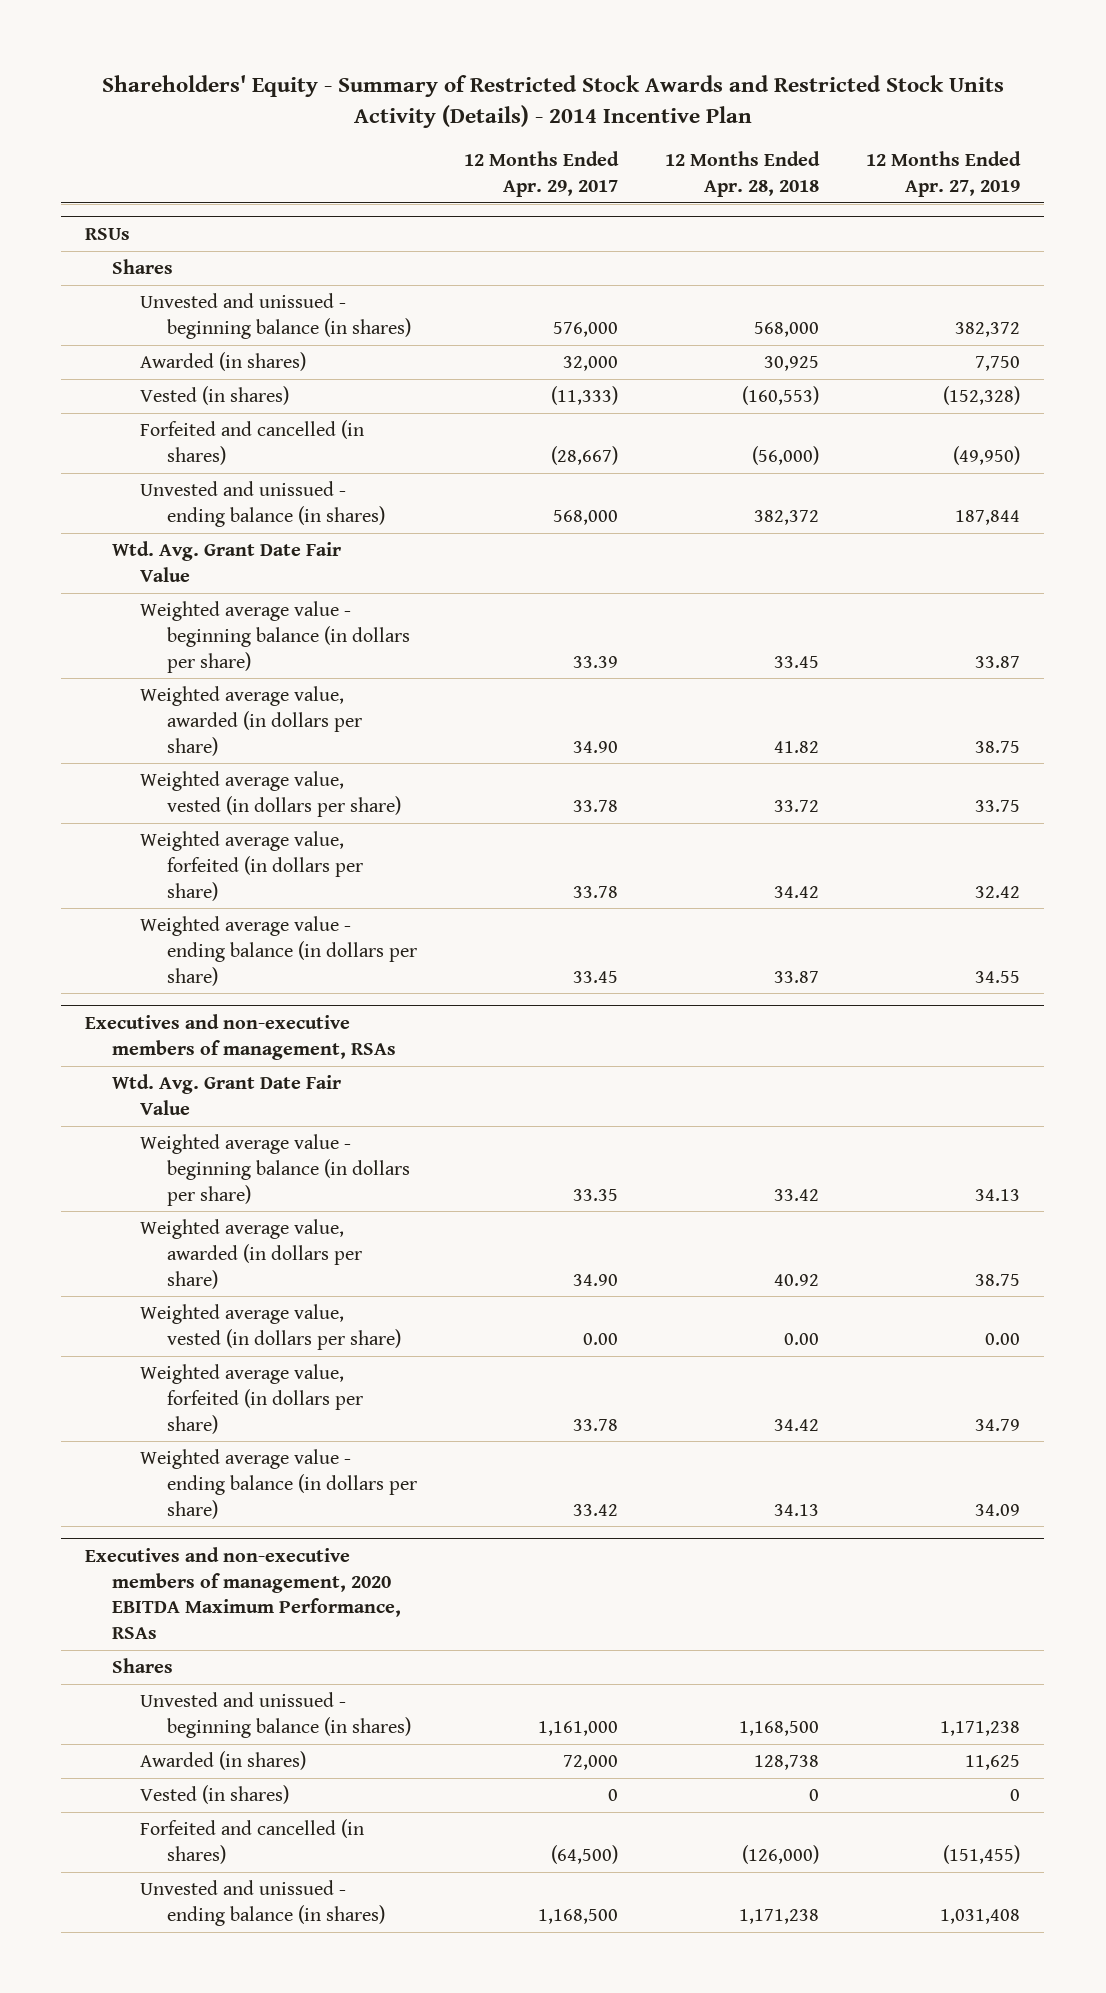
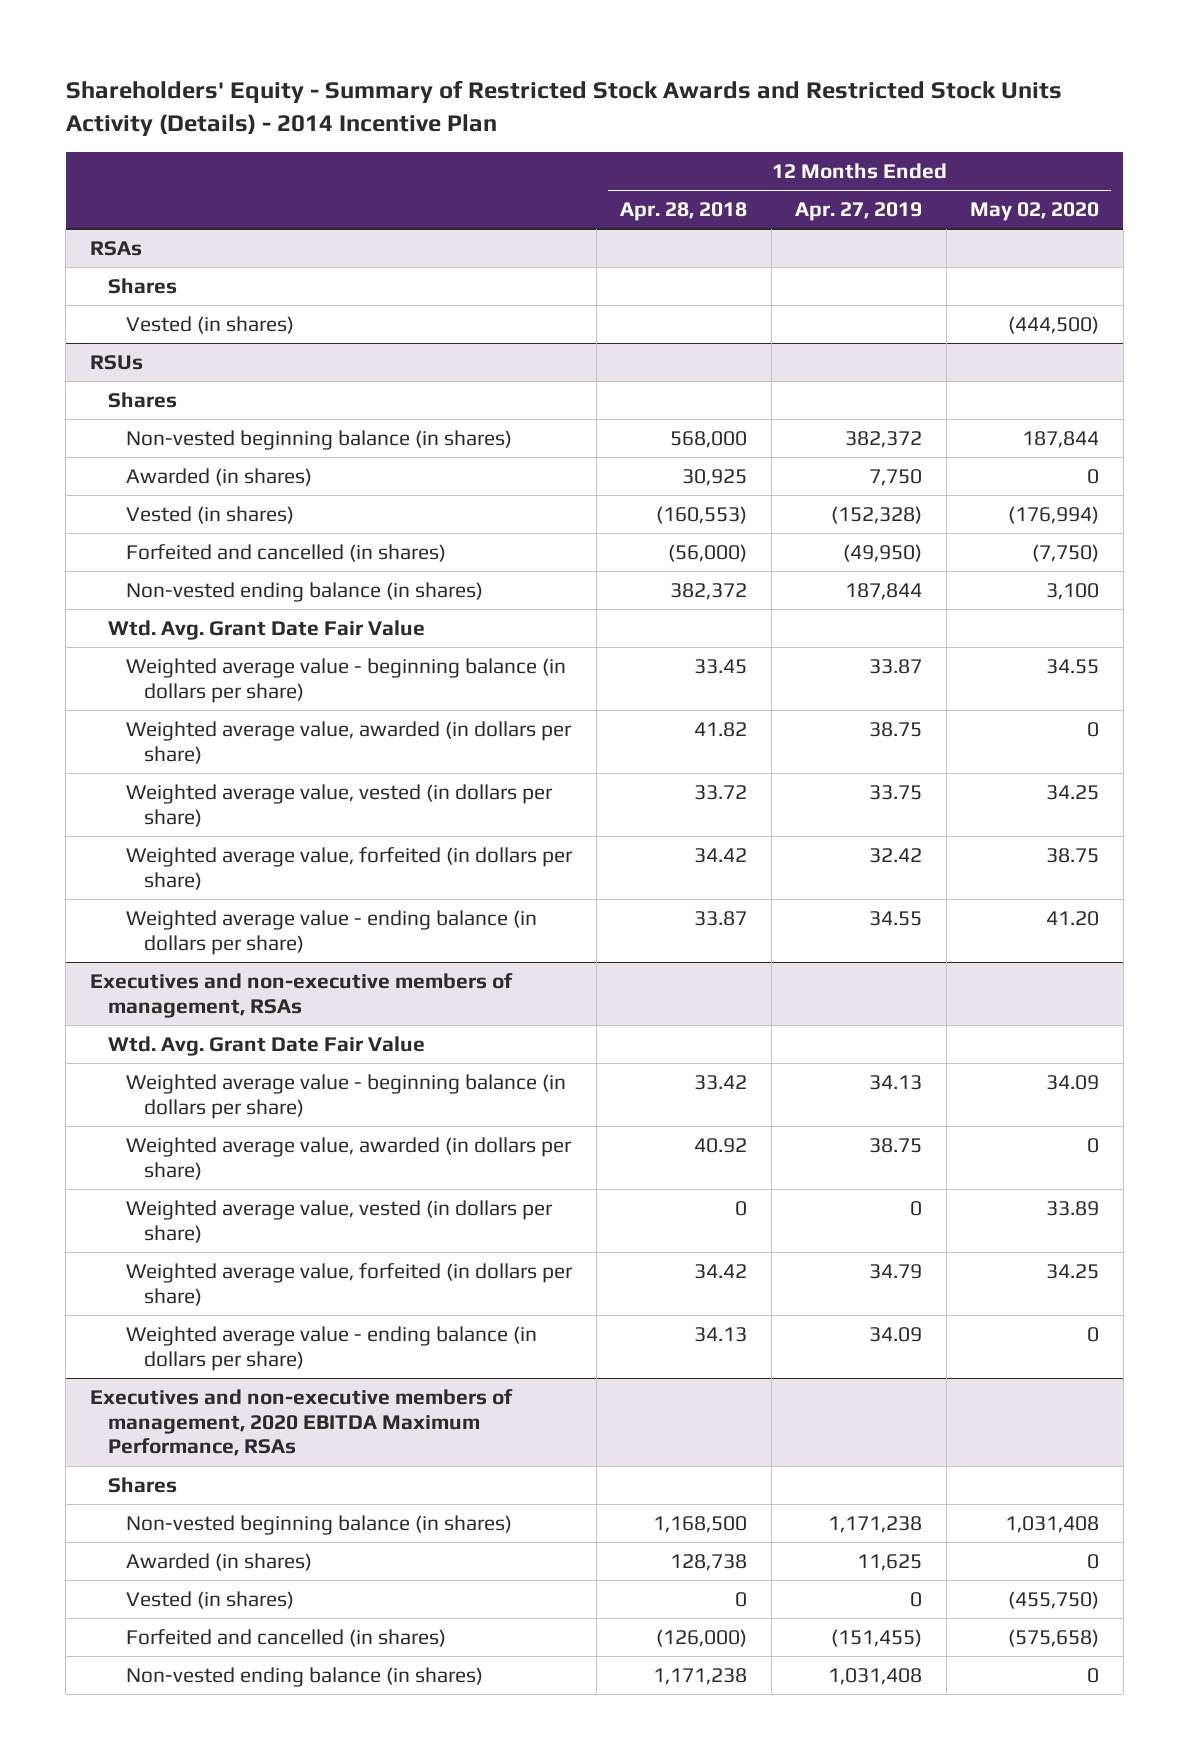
- | 12 Months Ended Apr. 29, 2017 | 12 Months Ended Apr. 28, 2018 | 12 Months Ended Apr. 27, 2019
+ | 12 Months Ended Apr. 28, 2018 | 12 Months Ended Apr. 27, 2019 | 12 Months Ended May 02, 2020
+ RSAs
+ Shares
+ Vested (in shares) | | | (444,500)
@ RSUs
- Unvested and unissued - beginning balance (in shares) | 576,000 | 568,000 | 382,372
+ Non-vested beginning balance (in shares) | 568,000 | 382,372 | 187,844
- Unvested and unissued - ending balance (in shares) | 568,000 | 382,372 | 187,844
+ Non-vested ending balance (in shares) | 382,372 | 187,844 | 3,100
@ Executives and non-executive members of management, RSAs
- Weighted average value, vested (in dollars per share) | 0.00 | 0.00 | 0.00
+ Weighted average value, vested (in dollars per share) | 0 | 0 | 33.89
@ Executives and non-executive members of management, 2020 EBITDA Maximum Performance, RSAs
- Unvested and unissued - beginning balance (in shares) | 1,161,000 | 1,168,500 | 1,171,238
+ Non-vested beginning balance (in shares) | 1,168,500 | 1,171,238 | 1,031,408
- Unvested and unissued - ending balance (in shares) | 1,168,500 | 1,171,238 | 1,031,408
+ Non-vested ending balance (in shares) | 1,171,238 | 1,031,408 | 0

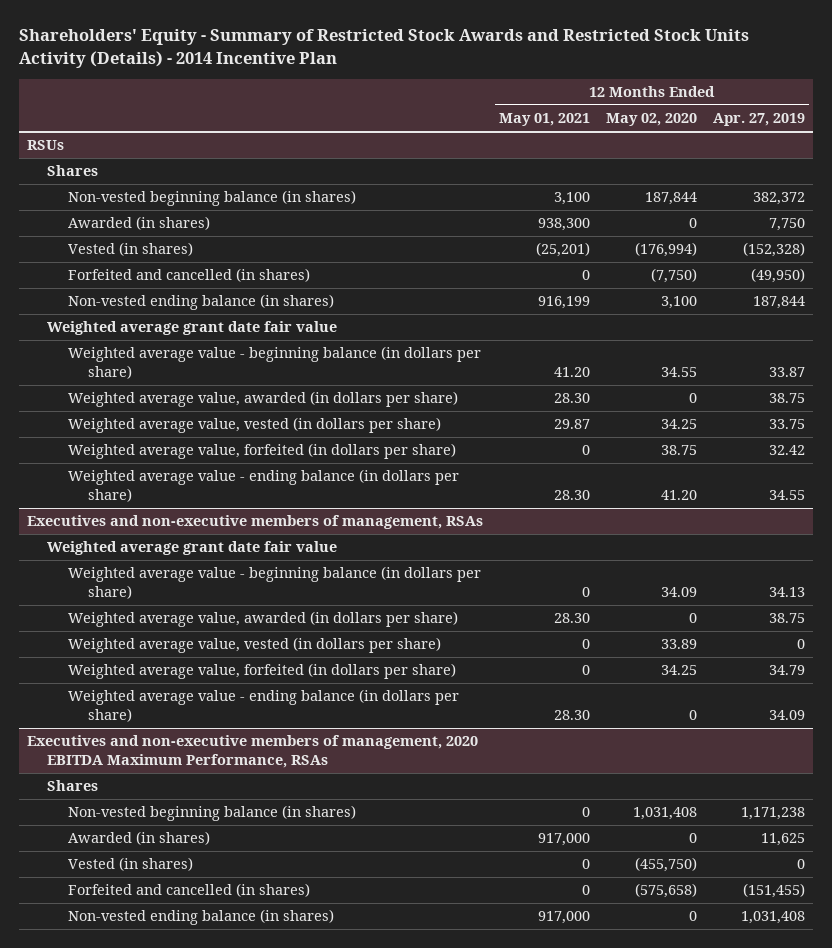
- | 12 Months Ended Apr. 28, 2018 | 12 Months Ended Apr. 27, 2019 | 12 Months Ended May 02, 2020
+ | 12 Months Ended May 01, 2021 | 12 Months Ended May 02, 2020 | 12 Months Ended Apr. 27, 2019
- RSAs
- Shares
- Vested (in shares) | | | (444,500)
@ RSUs
- Wtd. Avg. Grant Date Fair Value
+ Weighted average grant date fair value
@ Executives and non-executive members of management, RSAs
- Wtd. Avg. Grant Date Fair Value
+ Weighted average grant date fair value

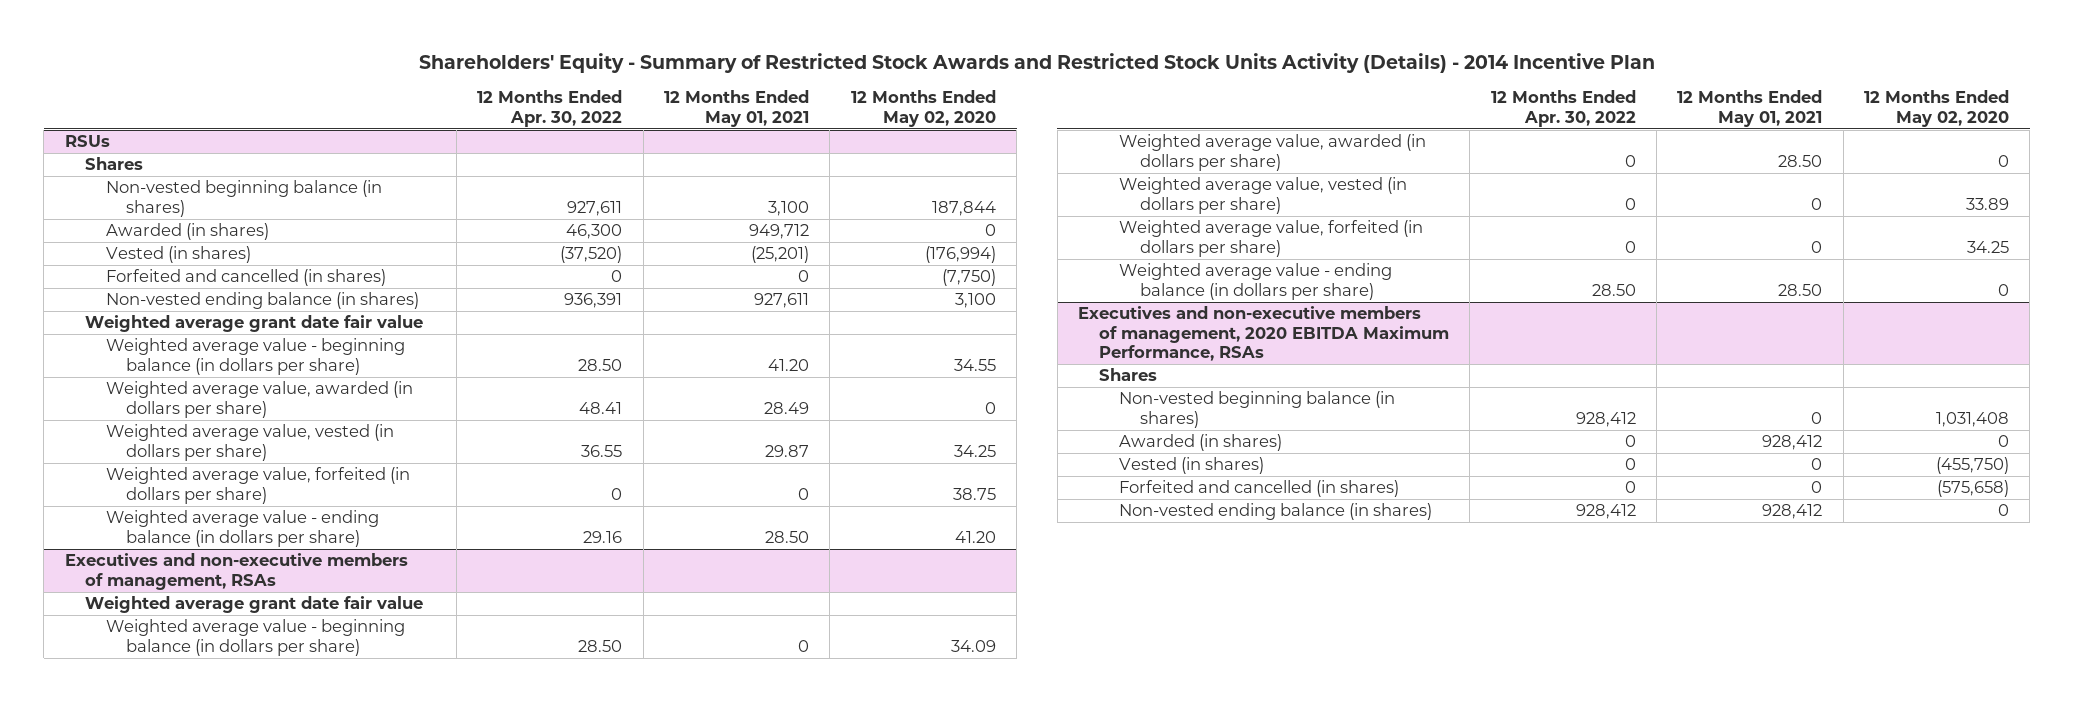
- | 12 Months Ended May 01, 2021 | 12 Months Ended May 02, 2020 | 12 Months Ended Apr. 27, 2019
+ | 12 Months Ended Apr. 30, 2022 | 12 Months Ended May 01, 2021 | 12 Months Ended May 02, 2020
@ RSUs
- Awarded (in shares) | 938,300 | 0 | 7,750
+ Awarded (in shares) | 46,300 | 949,712 | 0
- Non-vested ending balance (in shares) | 916,199 | 3,100 | 187,844
+ Non-vested ending balance (in shares) | 936,391 | 927,611 | 3,100
- Weighted average value, awarded (in dollars per share) | 28.30 | 0 | 38.75
+ Weighted average value, awarded (in dollars per share) | 48.41 | 28.49 | 0
- Weighted average value - ending balance (in dollars per share) | 28.30 | 41.20 | 34.55
+ Weighted average value - ending balance (in dollars per share) | 29.16 | 28.50 | 41.20
@ Executives and non-executive members of management, RSAs
- Weighted average value, awarded (in dollars per share) | 28.30 | 0 | 38.75
+ Weighted average value, awarded (in dollars per share) | 0 | 28.50 | 0
- Weighted average value - ending balance (in dollars per share) | 28.30 | 0 | 34.09
+ Weighted average value - ending balance (in dollars per share) | 28.50 | 28.50 | 0
@ Executives and non-executive members of management, 2020 EBITDA Maximum Performance, RSAs
- Awarded (in shares) | 917,000 | 0 | 11,625
+ Awarded (in shares) | 0 | 928,412 | 0
- Non-vested ending balance (in shares) | 917,000 | 0 | 1,031,408
+ Non-vested ending balance (in shares) | 928,412 | 928,412 | 0

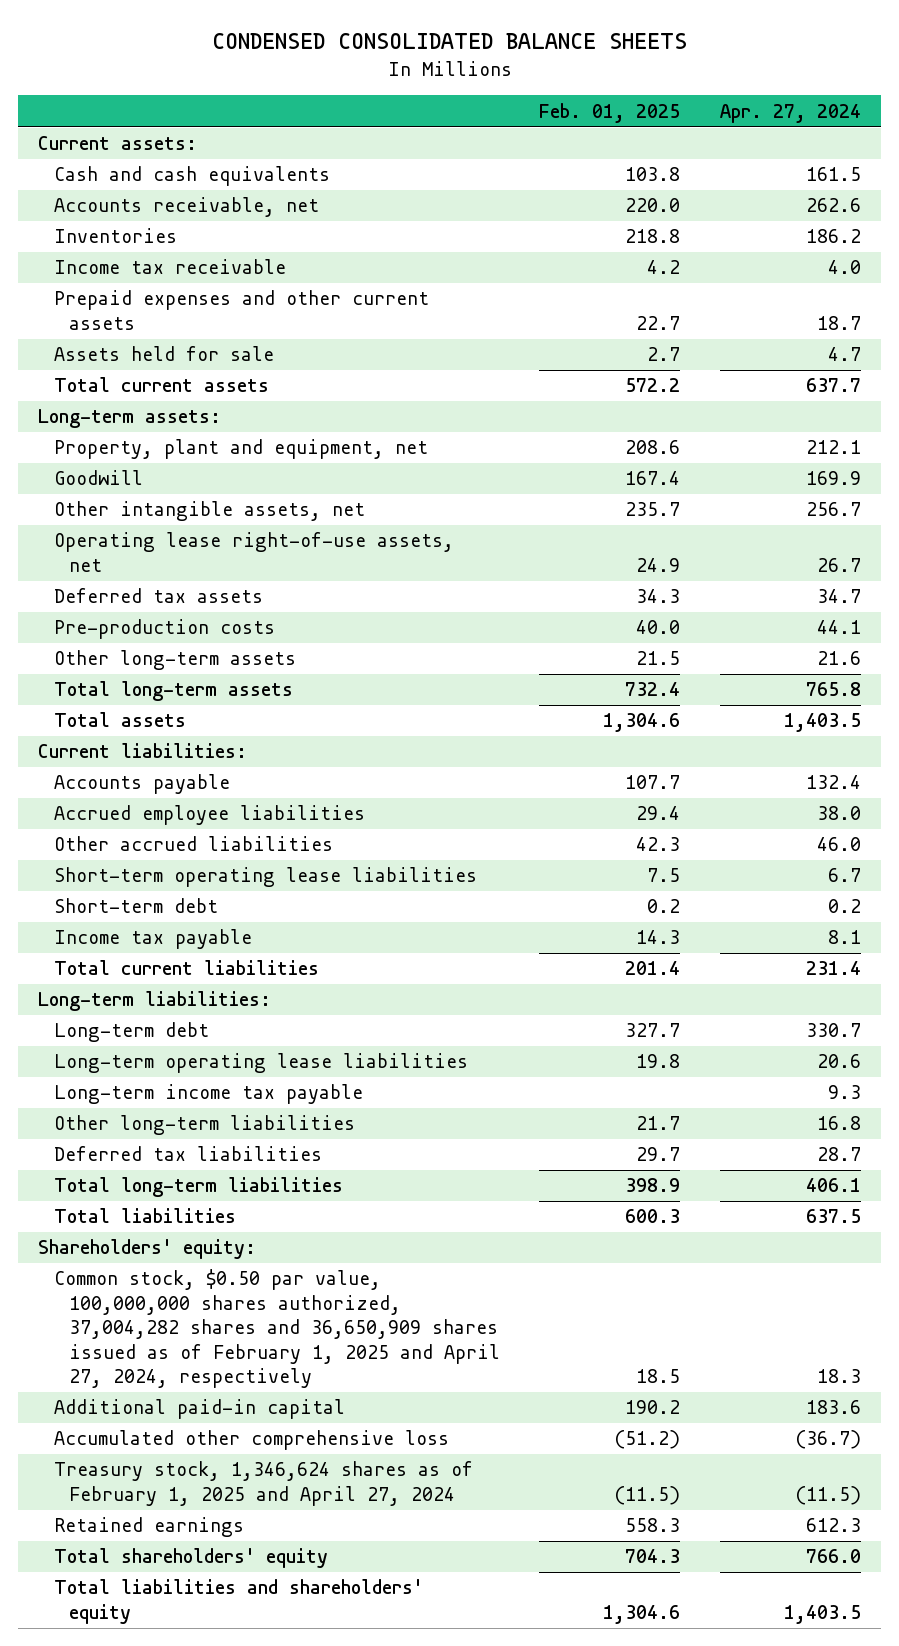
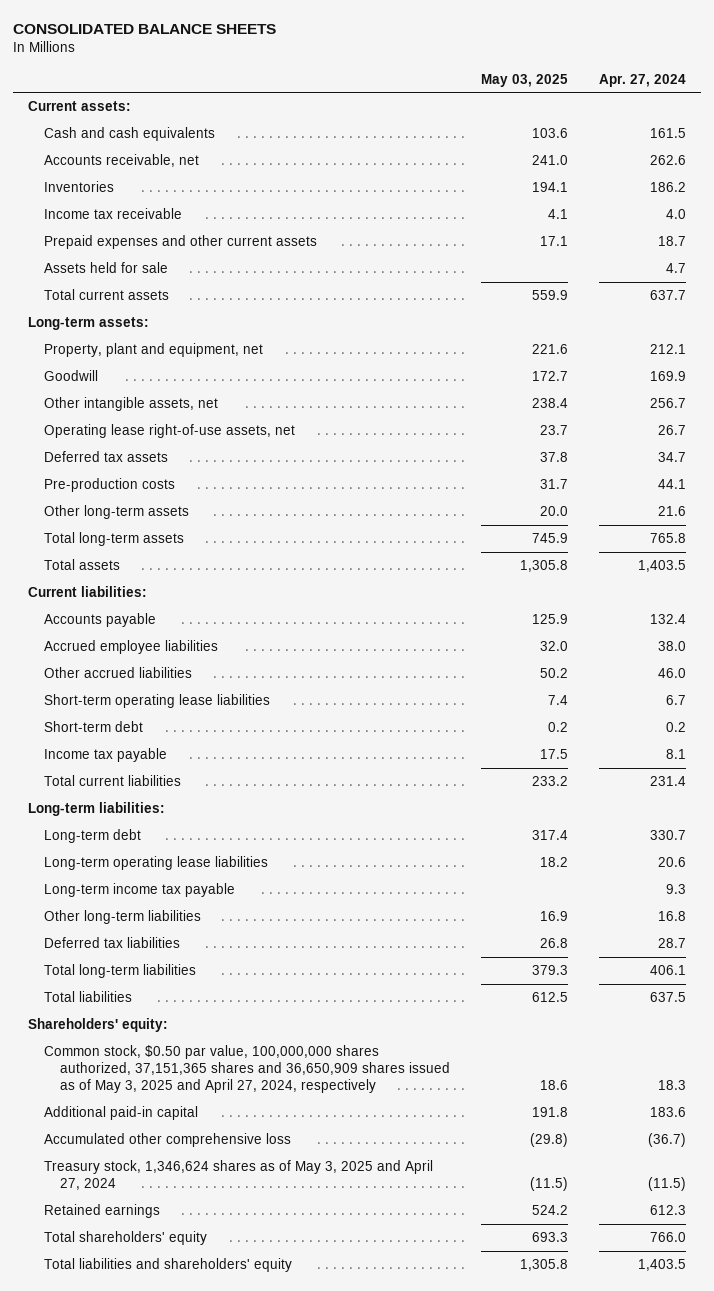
- CONDENSED CONSOLIDATED BALANCE SHEETS
+ CONSOLIDATED BALANCE SHEETS
- | Feb. 01, 2025 | Apr. 27, 2024
+ | May 03, 2025 | Apr. 27, 2024
- Common stock, $0.50 par value, 100,000,000 shares authorized, 37,004,282 shares and 36,650,909 shares issued as of February 1, 2025 and April 27, 2024, respectively | 18.5 | 18.3
+ Common stock, $0.50 par value, 100,000,000 shares authorized, 37,151,365 shares and 36,650,909 shares issued as of May 3, 2025 and April 27, 2024, respectively | 18.6 | 18.3
- Treasury stock, 1,346,624 shares as of February 1, 2025 and April 27, 2024 | (11.5) | (11.5)
+ Treasury stock, 1,346,624 shares as of May 3, 2025 and April 27, 2024 | (11.5) | (11.5)

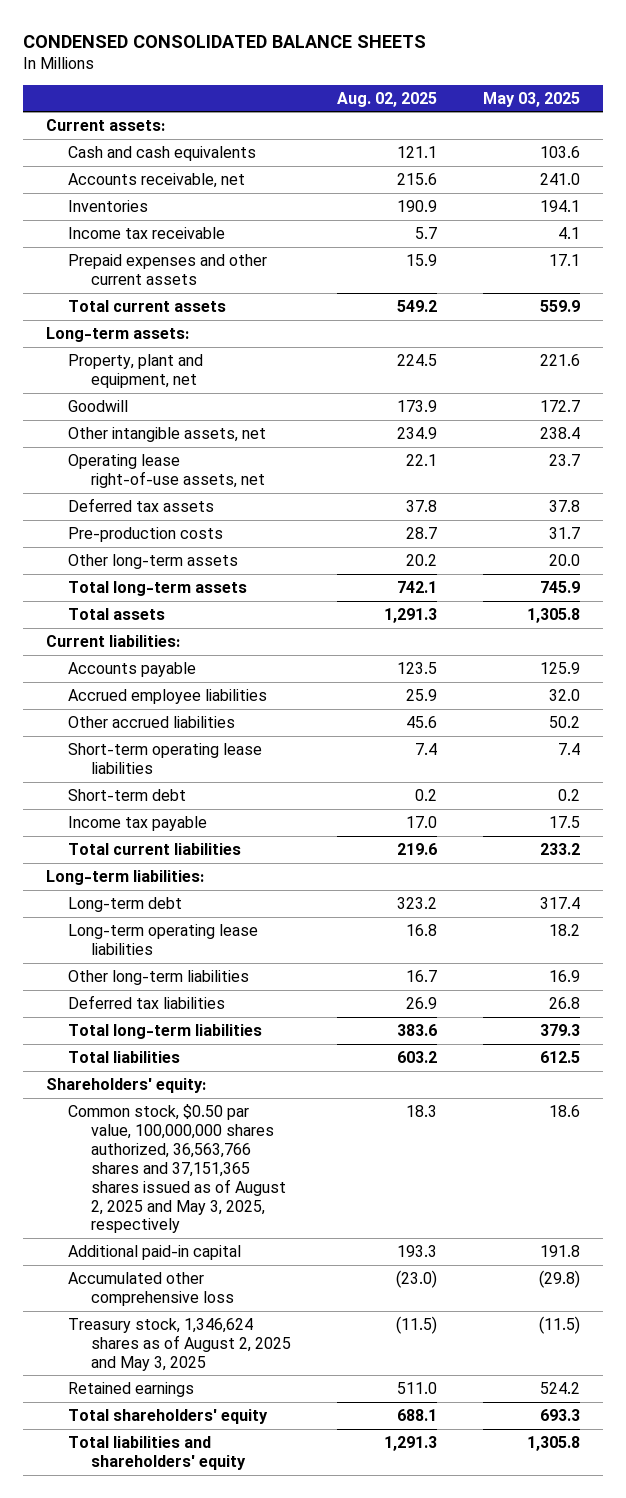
- CONSOLIDATED BALANCE SHEETS
+ CONDENSED CONSOLIDATED BALANCE SHEETS
- | May 03, 2025 | Apr. 27, 2024
+ | Aug. 02, 2025 | May 03, 2025
- Assets held for sale | | 4.7
- Long-term income tax payable | | 9.3
- Common stock, $0.50 par value, 100,000,000 shares authorized, 37,151,365 shares and 36,650,909 shares issued as of May 3, 2025 and April 27, 2024, respectively | 18.6 | 18.3
+ Common stock, $0.50 par value, 100,000,000 shares authorized, 36,563,766 shares and 37,151,365 shares issued as of August 2, 2025 and May 3, 2025, respectively | 18.3 | 18.6
- Treasury stock, 1,346,624 shares as of May 3, 2025 and April 27, 2024 | (11.5) | (11.5)
+ Treasury stock, 1,346,624 shares as of August 2, 2025 and May 3, 2025 | (11.5) | (11.5)

